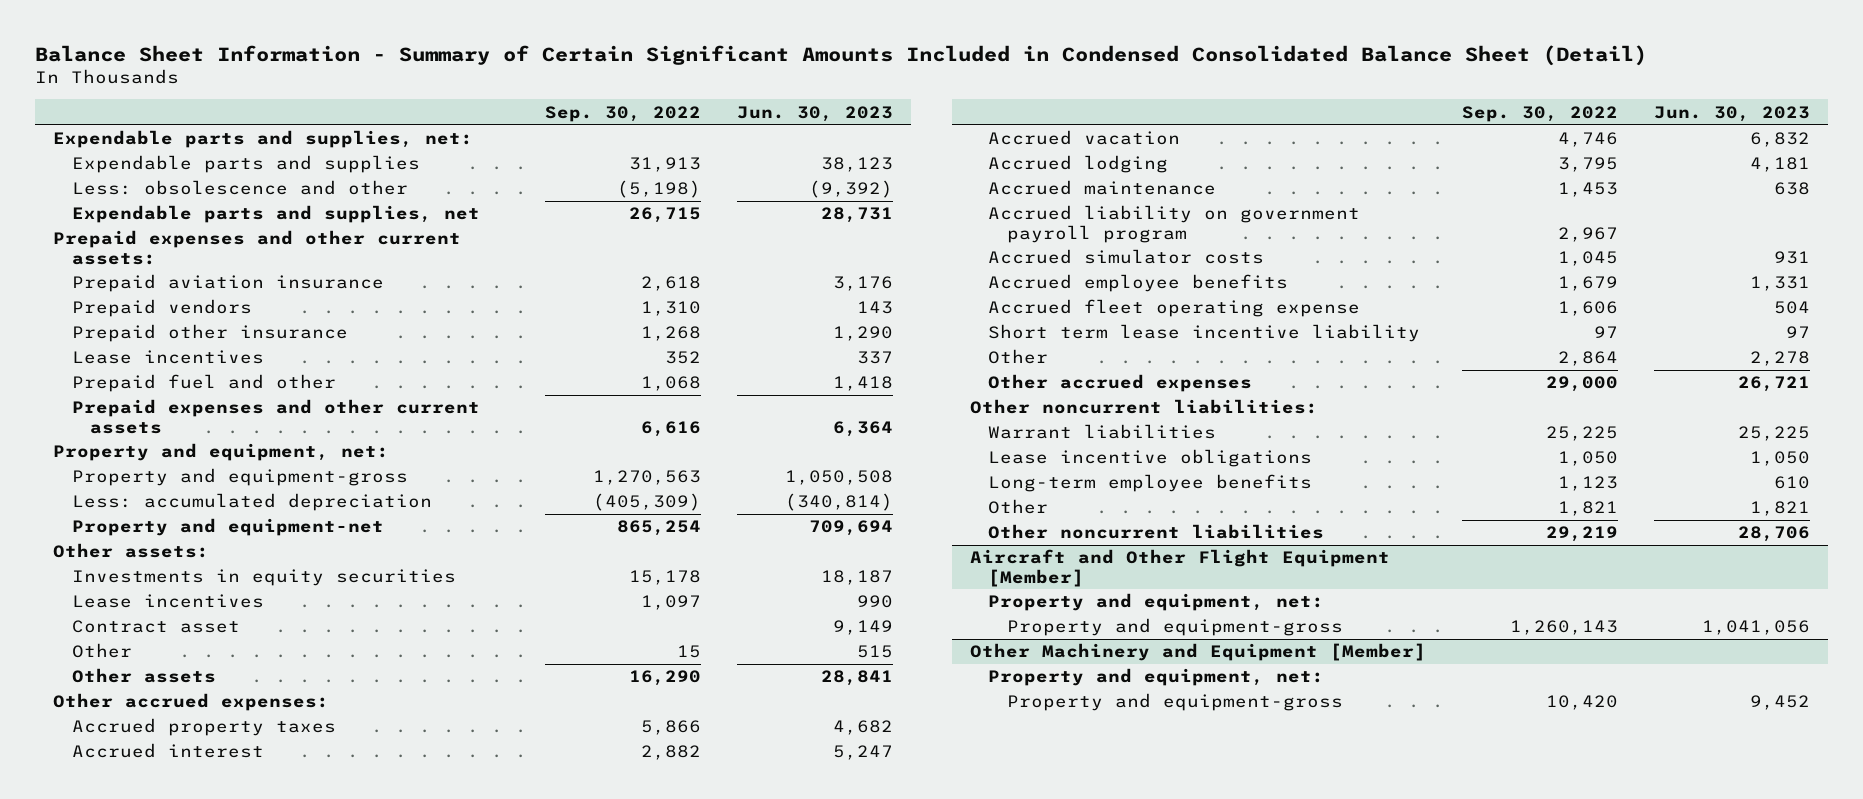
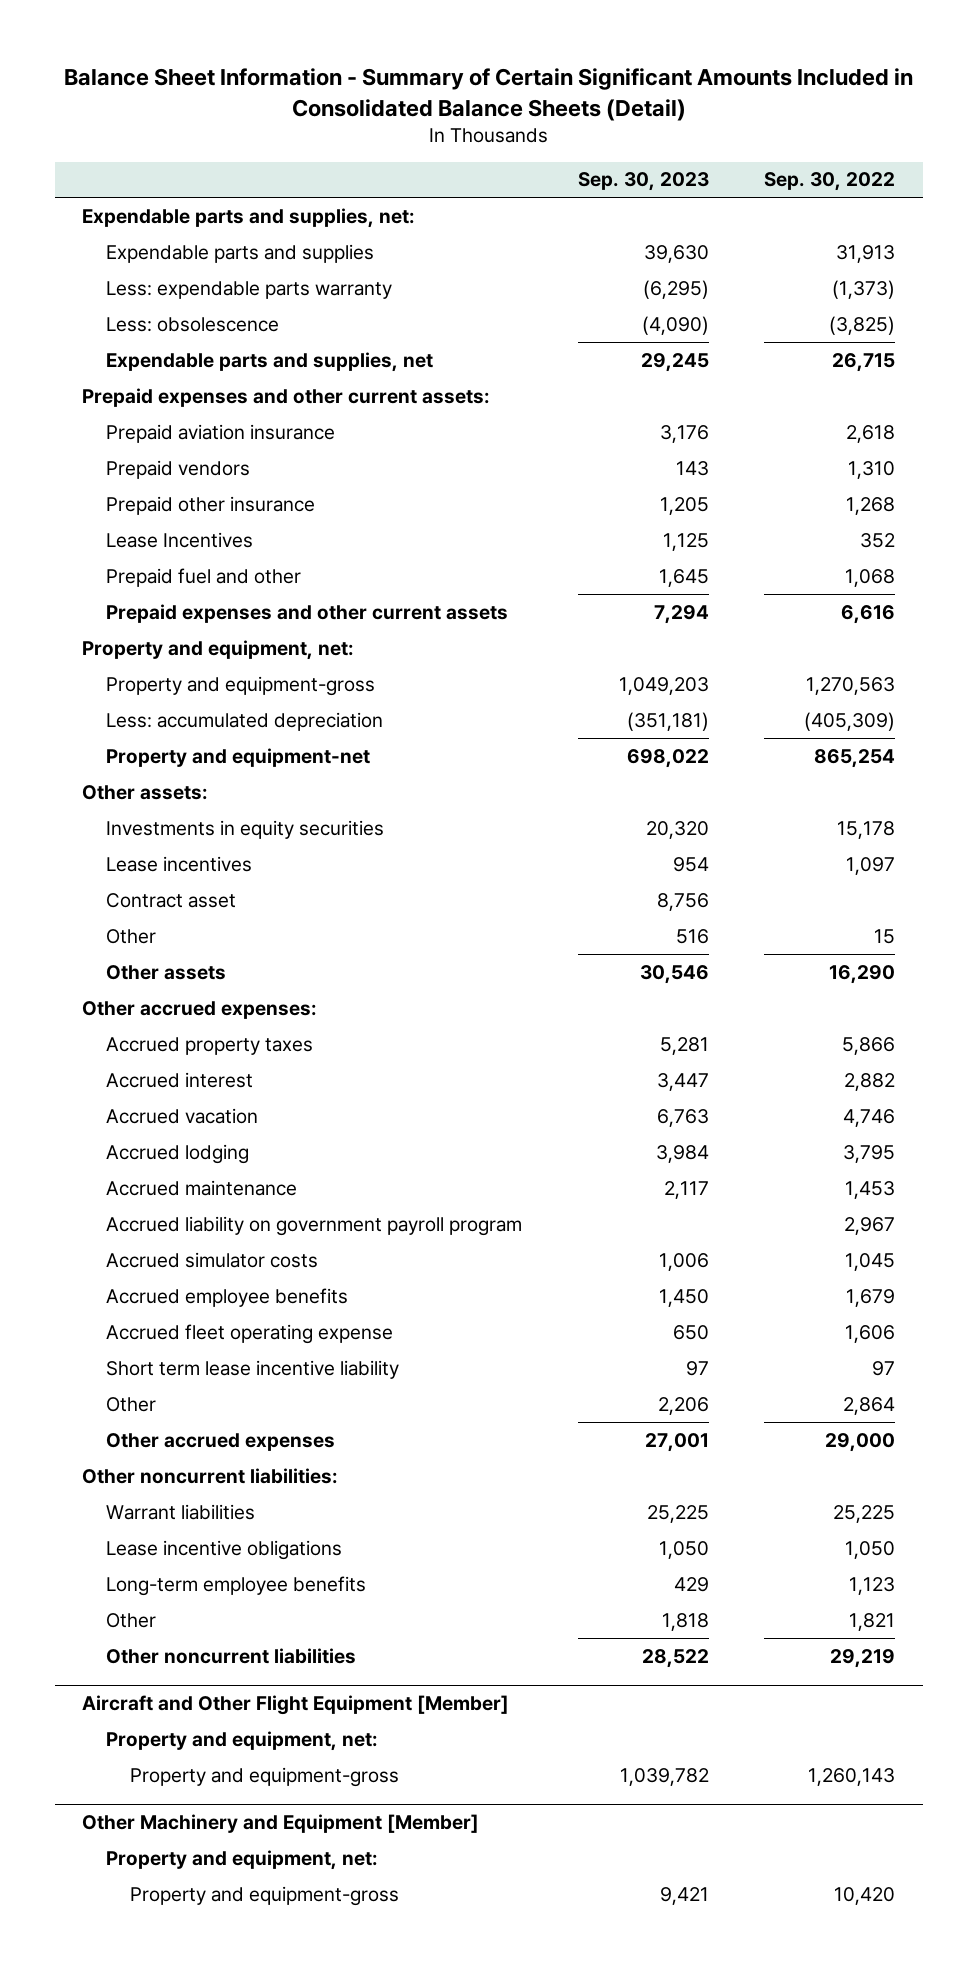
- Balance Sheet Information - Summary of Certain Significant Amounts Included in Condensed Consolidated Balance Sheet (Detail)
+ Balance Sheet Information - Summary of Certain Significant Amounts Included in Consolidated Balance Sheets (Detail)
- | Sep. 30, 2022 | Jun. 30, 2023
+ | Sep. 30, 2023 | Sep. 30, 2022
- Less: obsolescence and other | (5,198) | (9,392)
+ Less: expendable parts warranty | (6,295) | (1,373)
+ Less: obsolescence | (4,090) | (3,825)
- Lease incentives | 352 | 337
+ Lease Incentives | 1,125 | 352

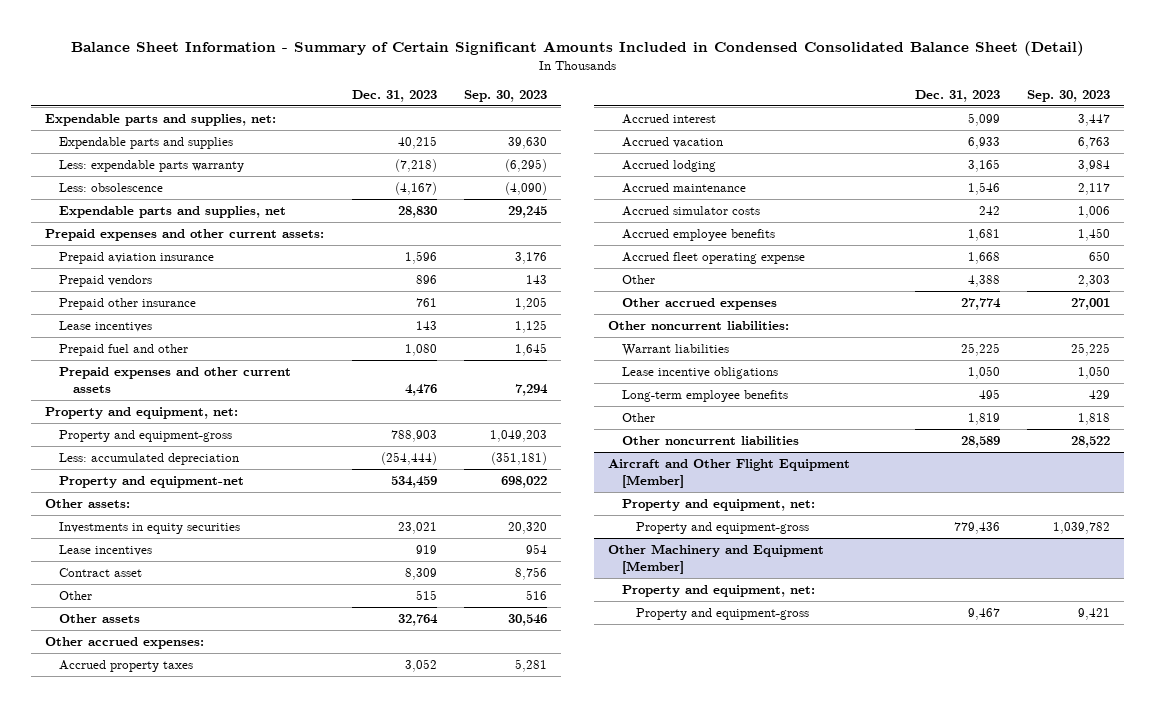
- Balance Sheet Information - Summary of Certain Significant Amounts Included in Consolidated Balance Sheets (Detail)
+ Balance Sheet Information - Summary of Certain Significant Amounts Included in Condensed Consolidated Balance Sheet (Detail)
- | Sep. 30, 2023 | Sep. 30, 2022
+ | Dec. 31, 2023 | Sep. 30, 2023
- Lease Incentives | 1,125 | 352
+ Lease incentives | 143 | 1,125
- Accrued liability on government payroll program | | 2,967
- Short term lease incentive liability | 97 | 97
- Other | 2,206 | 2,864
+ Other | 4,388 | 2,303

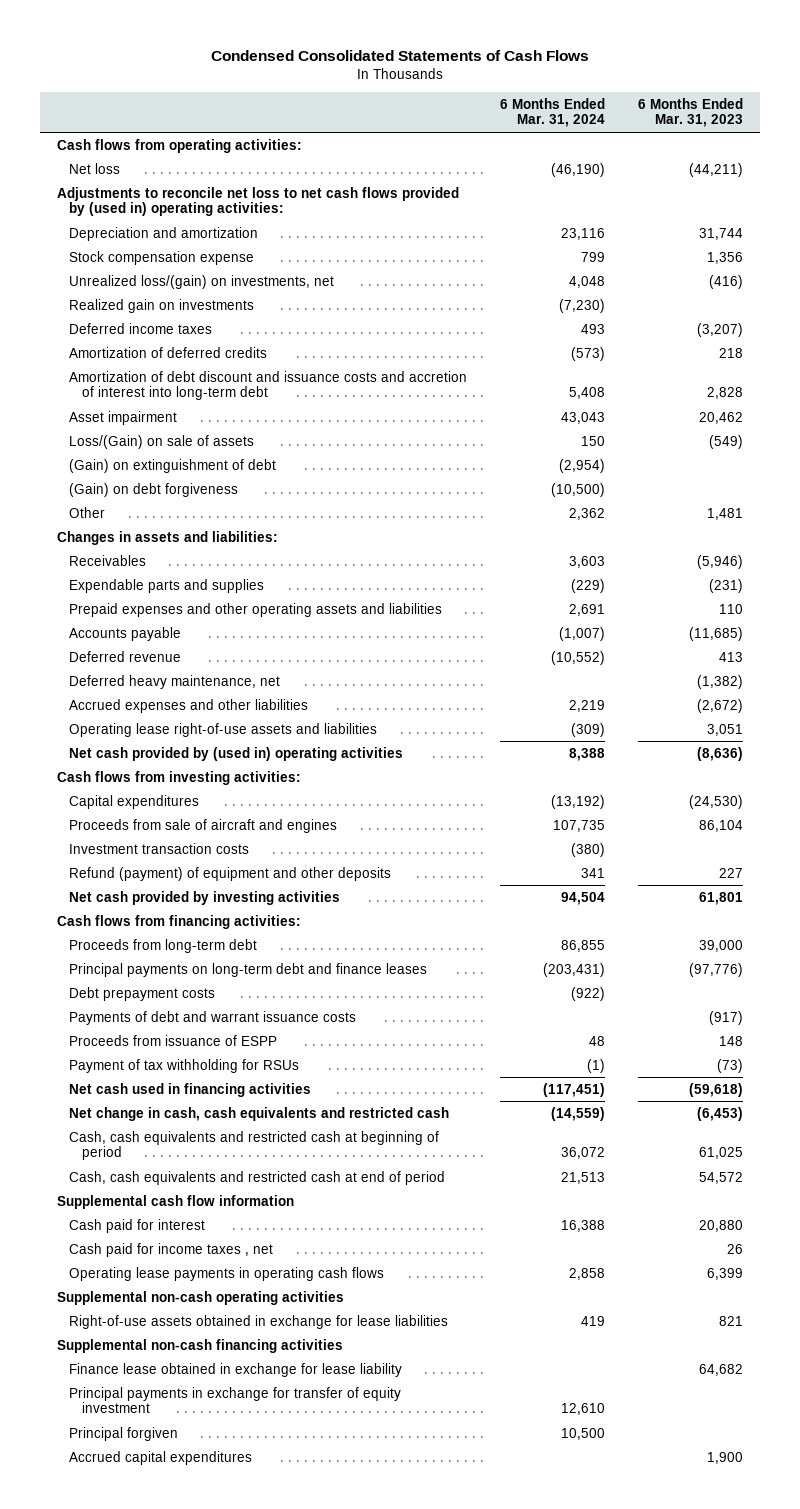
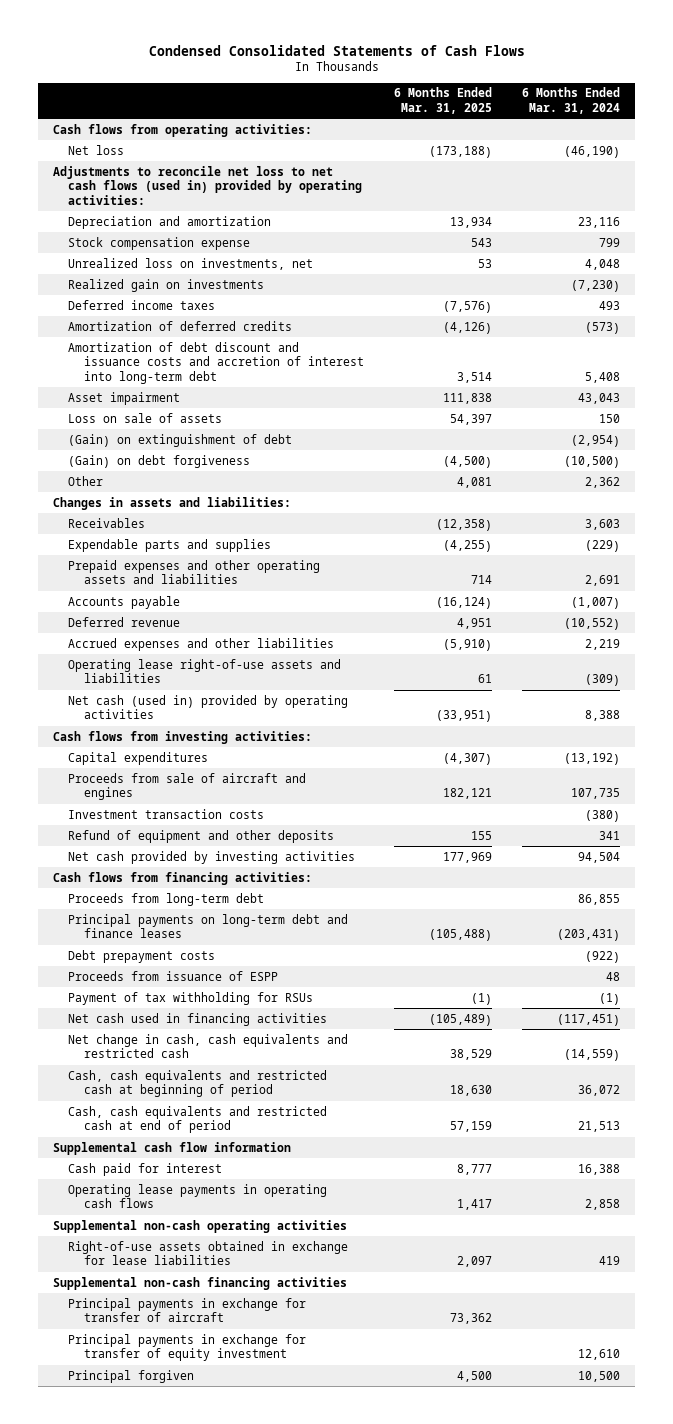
- | 6 Months Ended Mar. 31, 2024 | 6 Months Ended Mar. 31, 2023
+ | 6 Months Ended Mar. 31, 2025 | 6 Months Ended Mar. 31, 2024
- Adjustments to reconcile net loss to net cash flows provided by (used in) operating activities:
+ Adjustments to reconcile net loss to net cash flows (used in) provided by operating activities:
- Unrealized loss/(gain) on investments, net | 4,048 | (416)
+ Unrealized loss on investments, net | 53 | 4,048
- Loss/(Gain) on sale of assets | 150 | (549)
+ Loss on sale of assets | 54,397 | 150
- Deferred heavy maintenance, net | | (1,382)
- Net cash provided by (used in) operating activities | 8,388 | (8,636)
+ Net cash (used in) provided by operating activities | (33,951) | 8,388
- Refund (payment) of equipment and other deposits | 341 | 227
+ Refund of equipment and other deposits | 155 | 341
- Payments of debt and warrant issuance costs | | (917)
- Cash paid for income taxes , net | | 26
- Finance lease obtained in exchange for lease liability | | 64,682
+ Principal payments in exchange for transfer of aircraft | 73,362 |
- Accrued capital expenditures | | 1,900

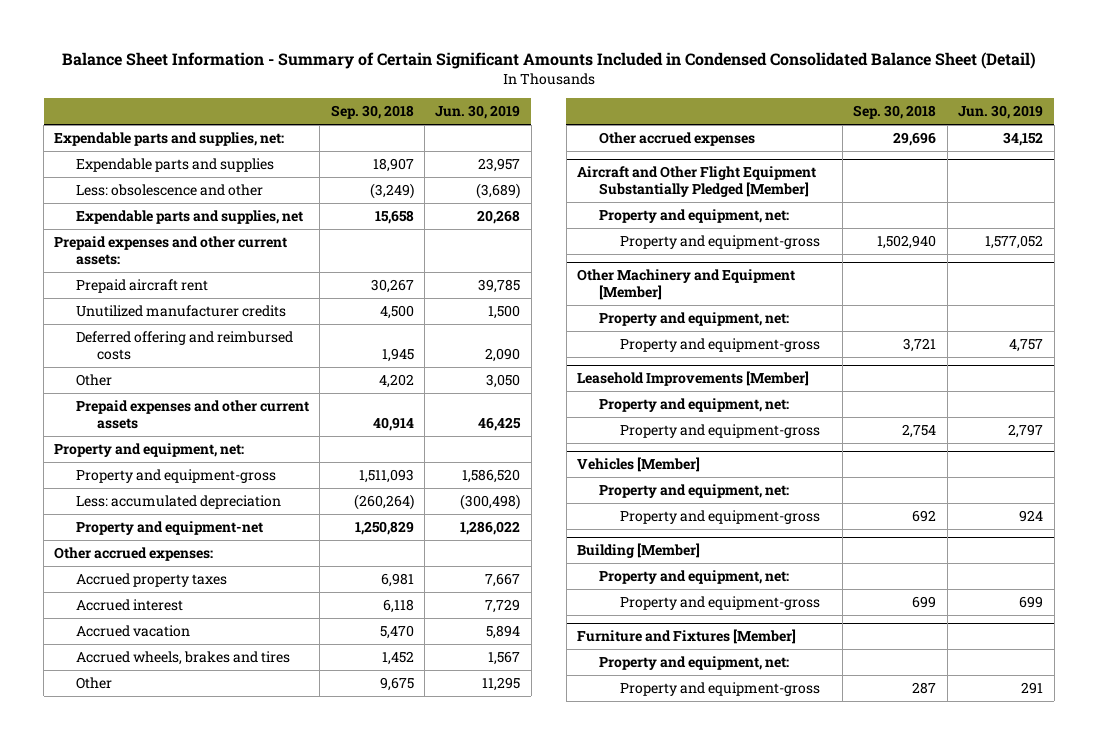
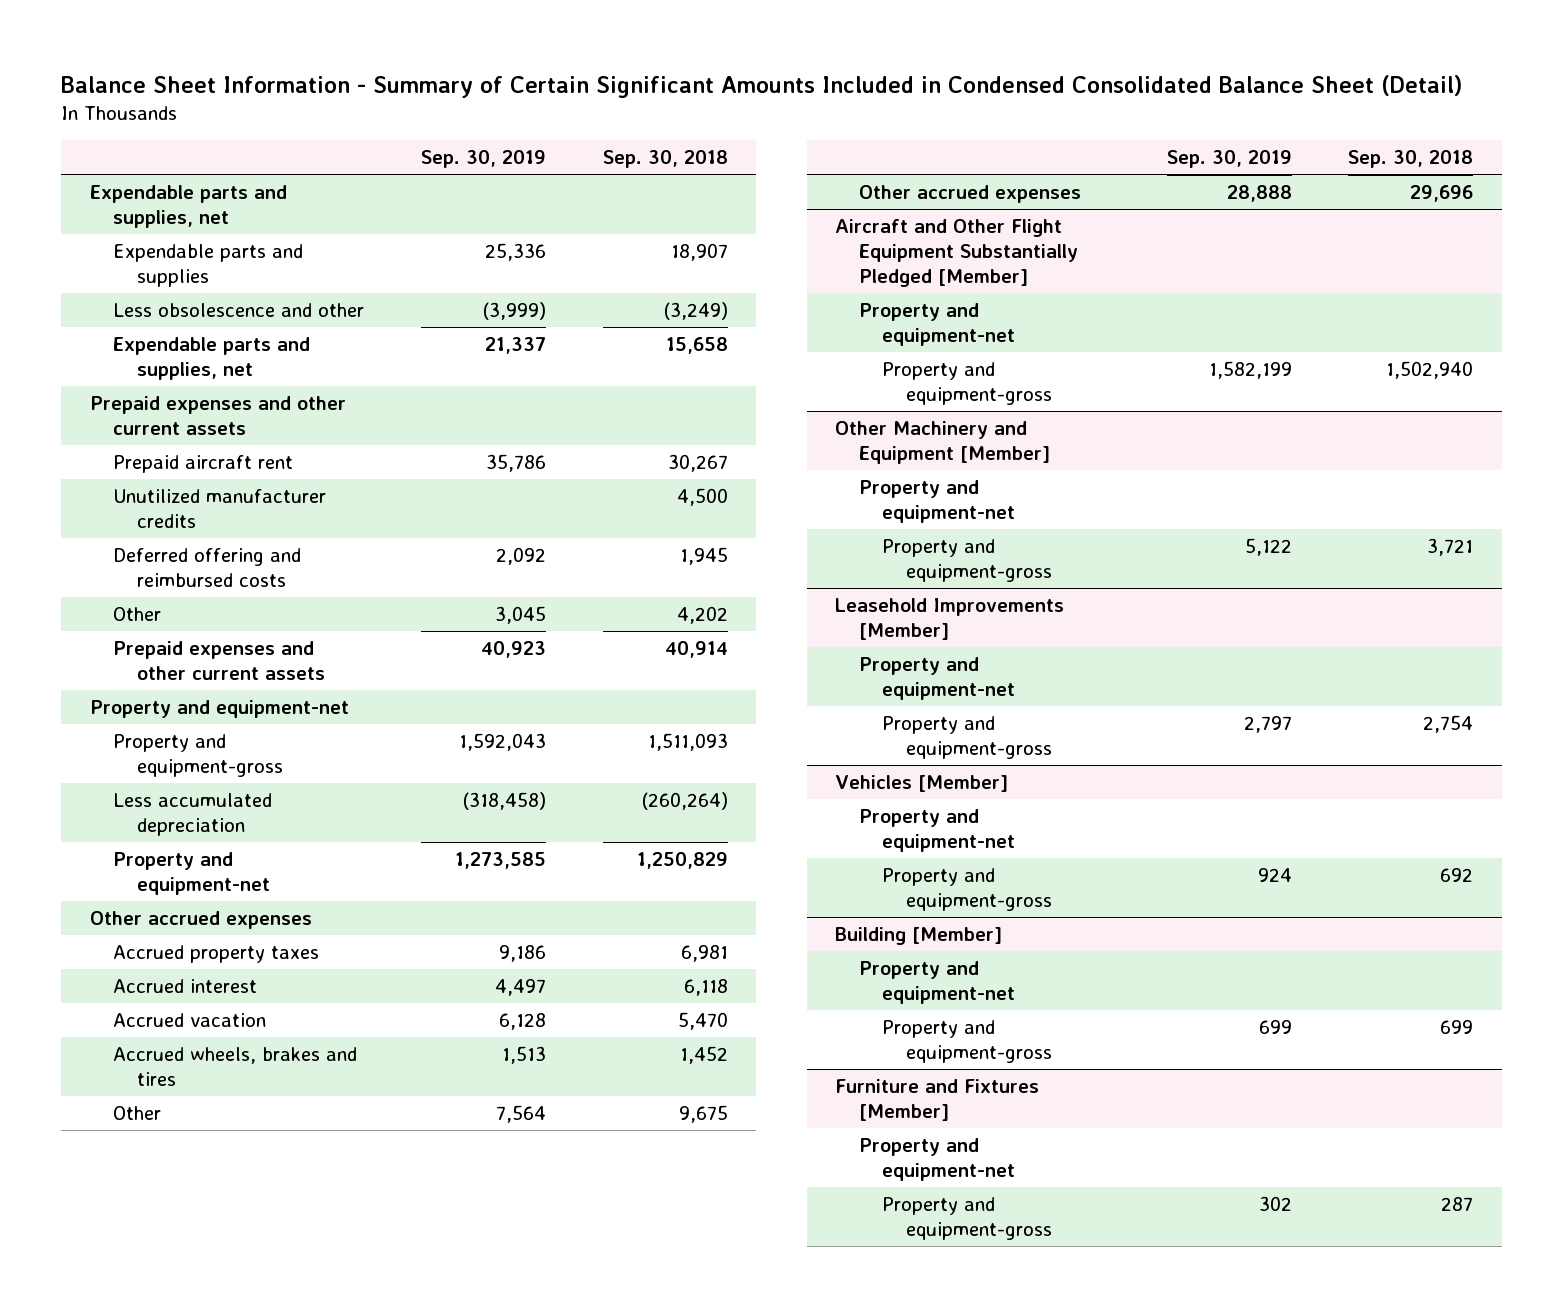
- | Sep. 30, 2018 | Jun. 30, 2019
+ | Sep. 30, 2019 | Sep. 30, 2018
- Expendable parts and supplies, net:
+ Expendable parts and supplies, net
- Less: obsolescence and other | (3,249) | (3,689)
+ Less obsolescence and other | (3,999) | (3,249)
- Prepaid expenses and other current assets:
+ Prepaid expenses and other current assets
- Property and equipment, net:
+ Property and equipment-net
- Less: accumulated depreciation | (260,264) | (300,498)
+ Less accumulated depreciation | (318,458) | (260,264)
- Other accrued expenses:
+ Other accrued expenses
@ Aircraft and Other Flight Equipment Substantially Pledged [Member]
- Property and equipment, net:
+ Property and equipment-net
@ Other Machinery and Equipment [Member]
- Property and equipment, net:
+ Property and equipment-net
@ Leasehold Improvements [Member]
- Property and equipment, net:
+ Property and equipment-net
@ Vehicles [Member]
- Property and equipment, net:
+ Property and equipment-net
@ Building [Member]
- Property and equipment, net:
+ Property and equipment-net
@ Furniture and Fixtures [Member]
- Property and equipment, net:
+ Property and equipment-net

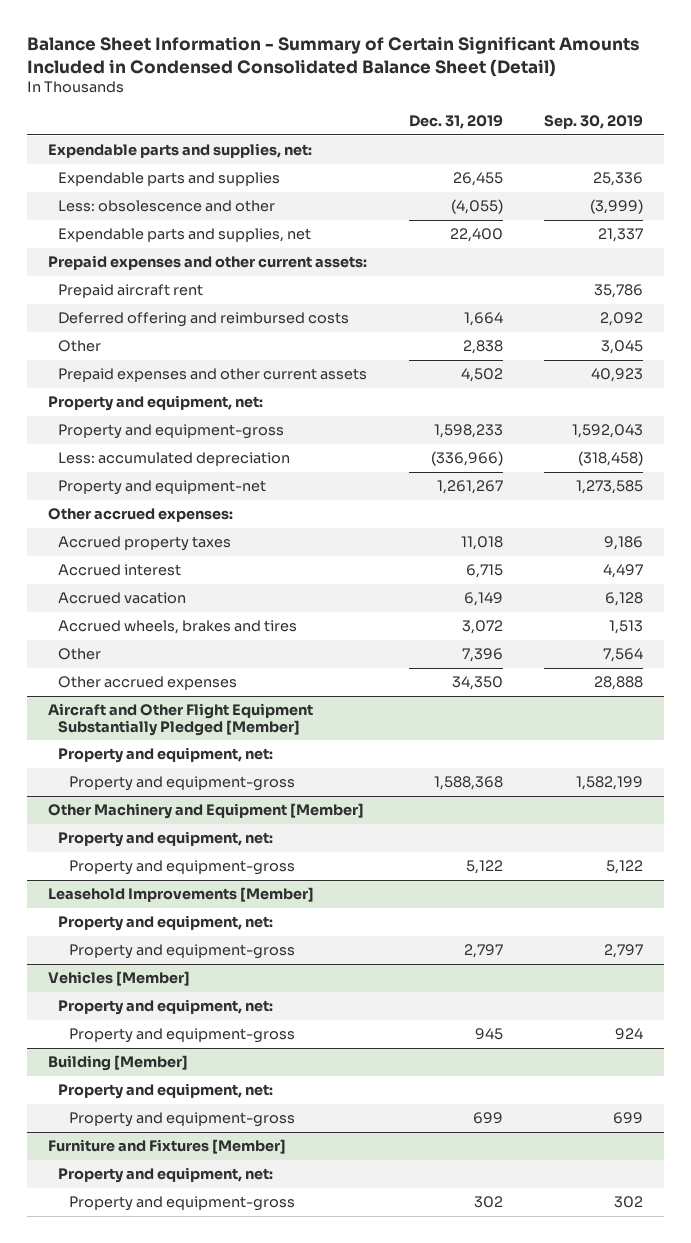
- | Sep. 30, 2019 | Sep. 30, 2018
+ | Dec. 31, 2019 | Sep. 30, 2019
- Expendable parts and supplies, net
+ Expendable parts and supplies, net:
- Less obsolescence and other | (3,999) | (3,249)
+ Less: obsolescence and other | (4,055) | (3,999)
- Prepaid expenses and other current assets
+ Prepaid expenses and other current assets:
- Unutilized manufacturer credits | | 4,500
- Property and equipment-net
+ Property and equipment, net:
- Less accumulated depreciation | (318,458) | (260,264)
+ Less: accumulated depreciation | (336,966) | (318,458)
- Other accrued expenses
+ Other accrued expenses:
@ Aircraft and Other Flight Equipment Substantially Pledged [Member]
- Property and equipment-net
+ Property and equipment, net:
@ Other Machinery and Equipment [Member]
- Property and equipment-net
+ Property and equipment, net:
@ Leasehold Improvements [Member]
- Property and equipment-net
+ Property and equipment, net:
@ Vehicles [Member]
- Property and equipment-net
+ Property and equipment, net:
@ Building [Member]
- Property and equipment-net
+ Property and equipment, net:
@ Furniture and Fixtures [Member]
- Property and equipment-net
+ Property and equipment, net:

